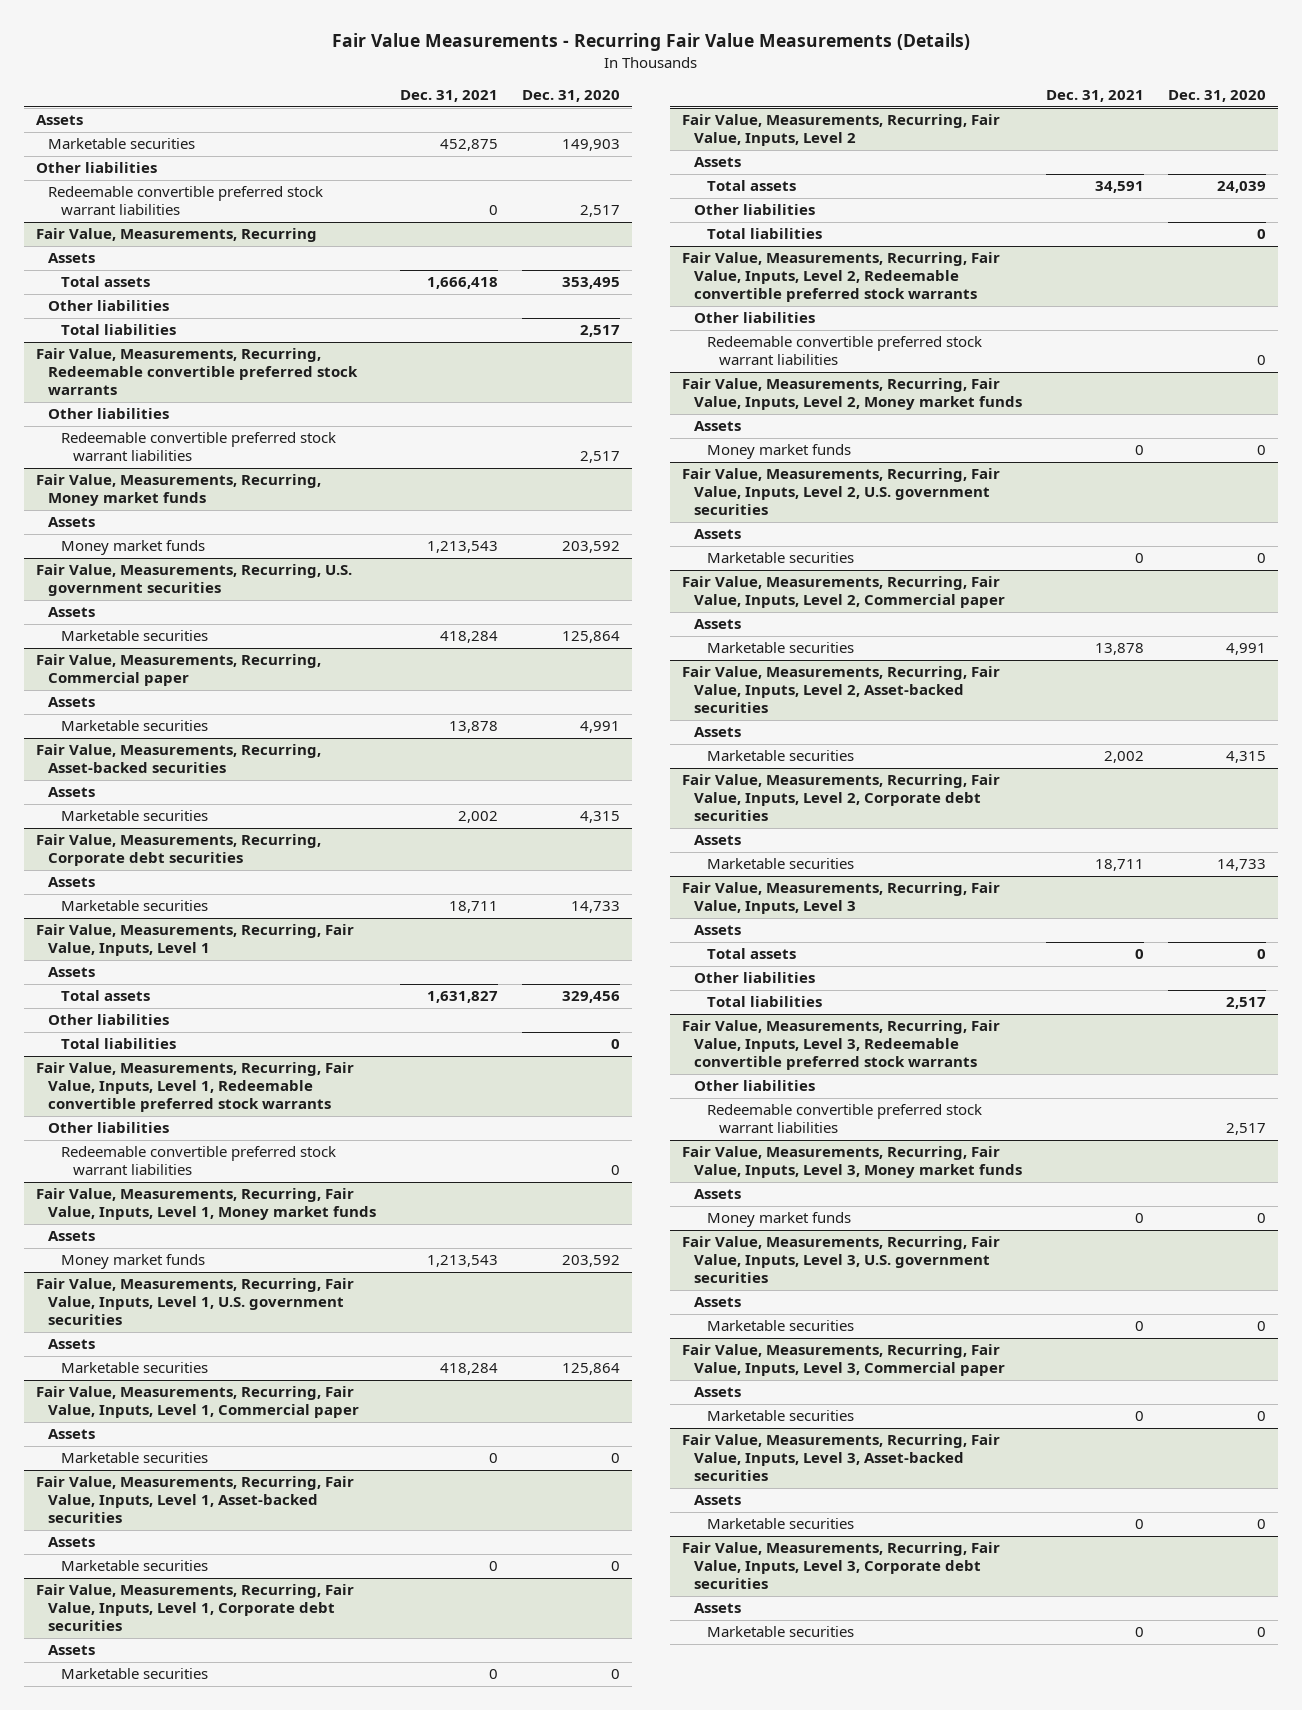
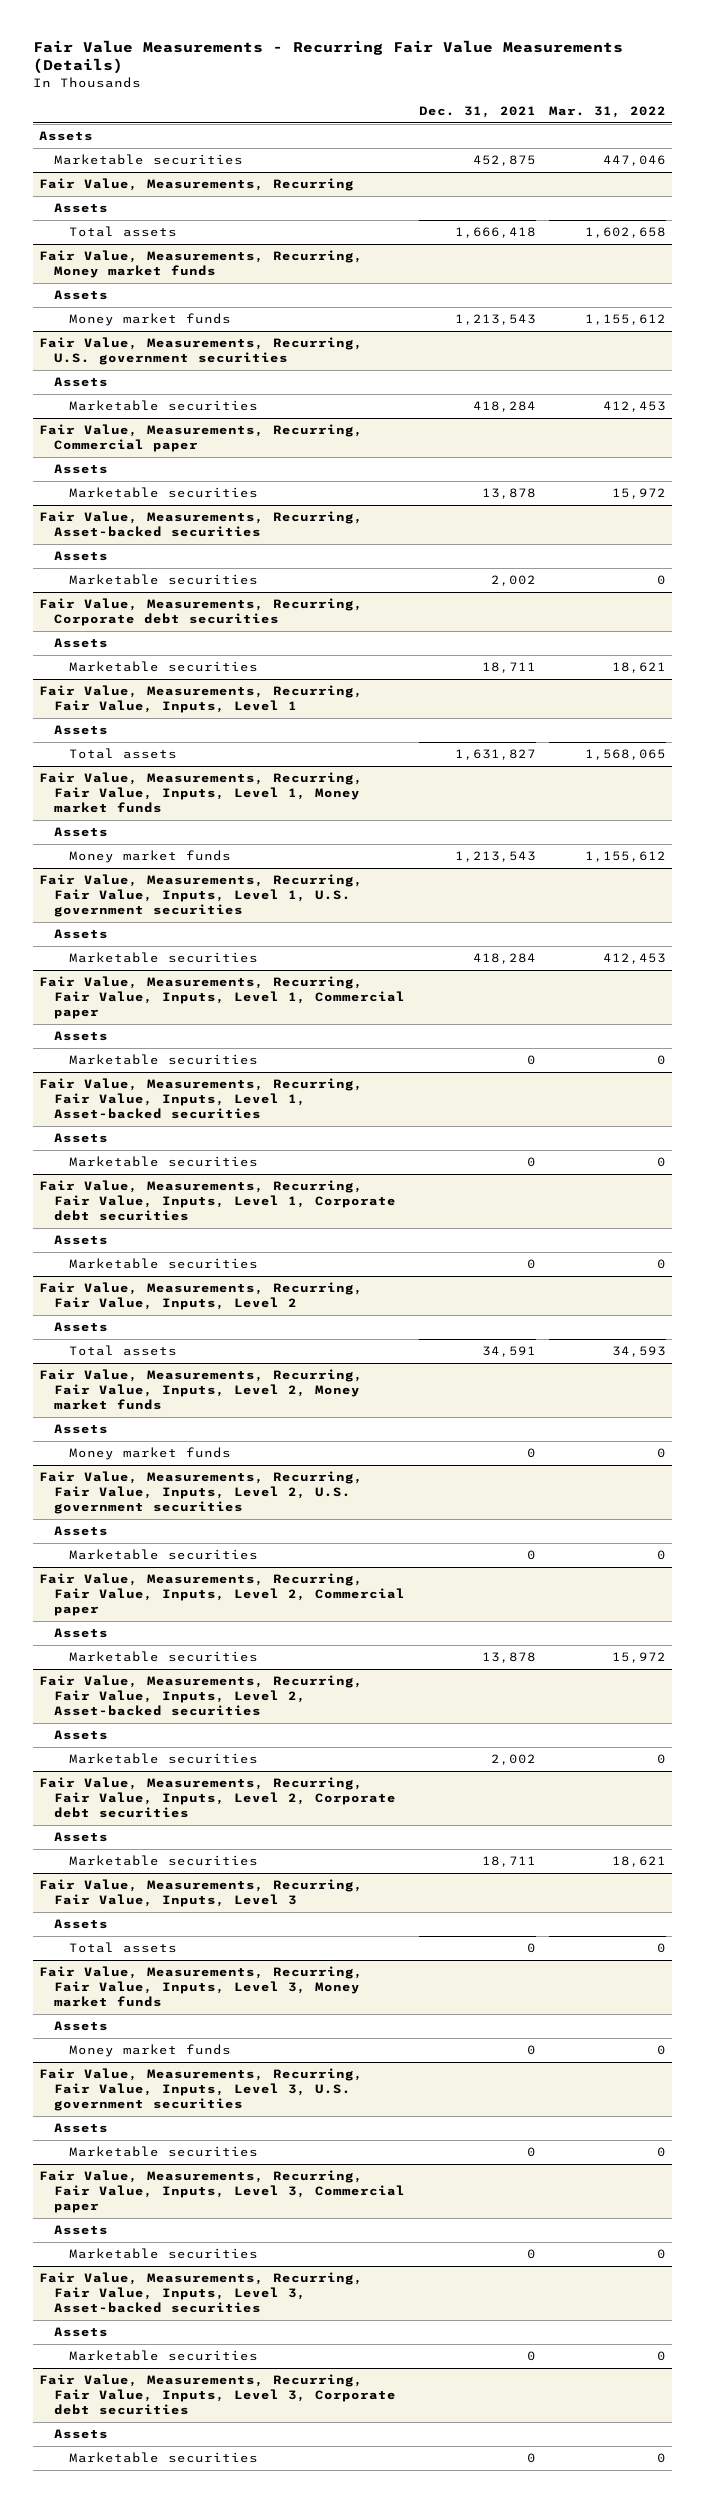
- | Dec. 31, 2021 | Dec. 31, 2020
+ | Dec. 31, 2021 | Mar. 31, 2022
- Other liabilities
- Redeemable convertible preferred stock warrant liabilities | 0 | 2,517
@ Fair Value, Measurements, Recurring
- Other liabilities
- Total liabilities | | 2,517
- Fair Value, Measurements, Recurring, Redeemable convertible preferred stock warrants
- Other liabilities
- Redeemable convertible preferred stock warrant liabilities | | 2,517
@ Fair Value, Measurements, Recurring, Fair Value, Inputs, Level 1
- Other liabilities
- Total liabilities | | 0
- Fair Value, Measurements, Recurring, Fair Value, Inputs, Level 1, Redeemable convertible preferred stock warrants
- Other liabilities
- Redeemable convertible preferred stock warrant liabilities | | 0
@ Fair Value, Measurements, Recurring, Fair Value, Inputs, Level 2
- Other liabilities
- Total liabilities | | 0
- Fair Value, Measurements, Recurring, Fair Value, Inputs, Level 2, Redeemable convertible preferred stock warrants
- Other liabilities
- Redeemable convertible preferred stock warrant liabilities | | 0
@ Fair Value, Measurements, Recurring, Fair Value, Inputs, Level 3
- Other liabilities
- Total liabilities | | 2,517
- Fair Value, Measurements, Recurring, Fair Value, Inputs, Level 3, Redeemable convertible preferred stock warrants
- Other liabilities
- Redeemable convertible preferred stock warrant liabilities | | 2,517

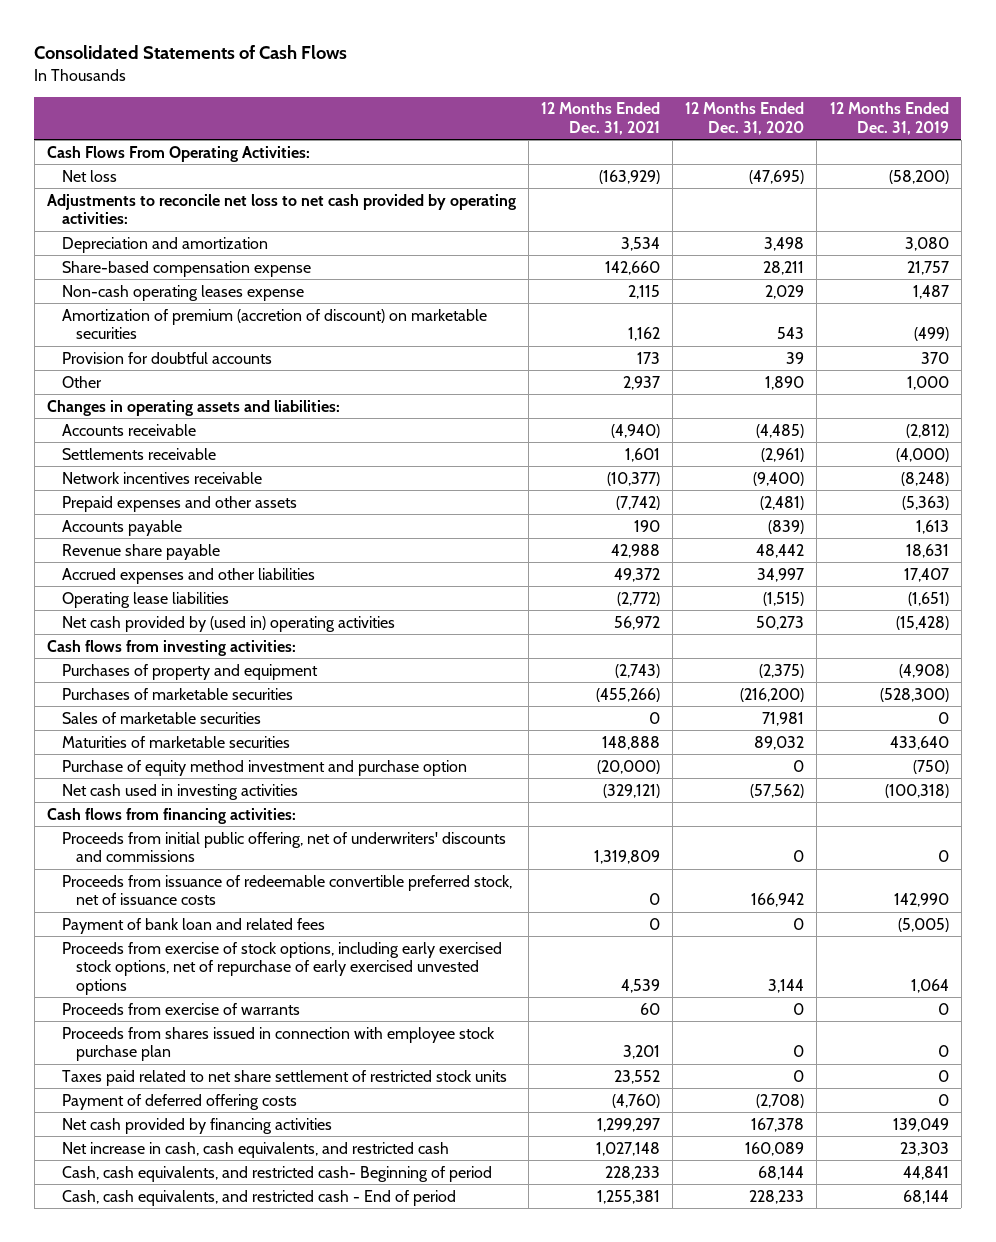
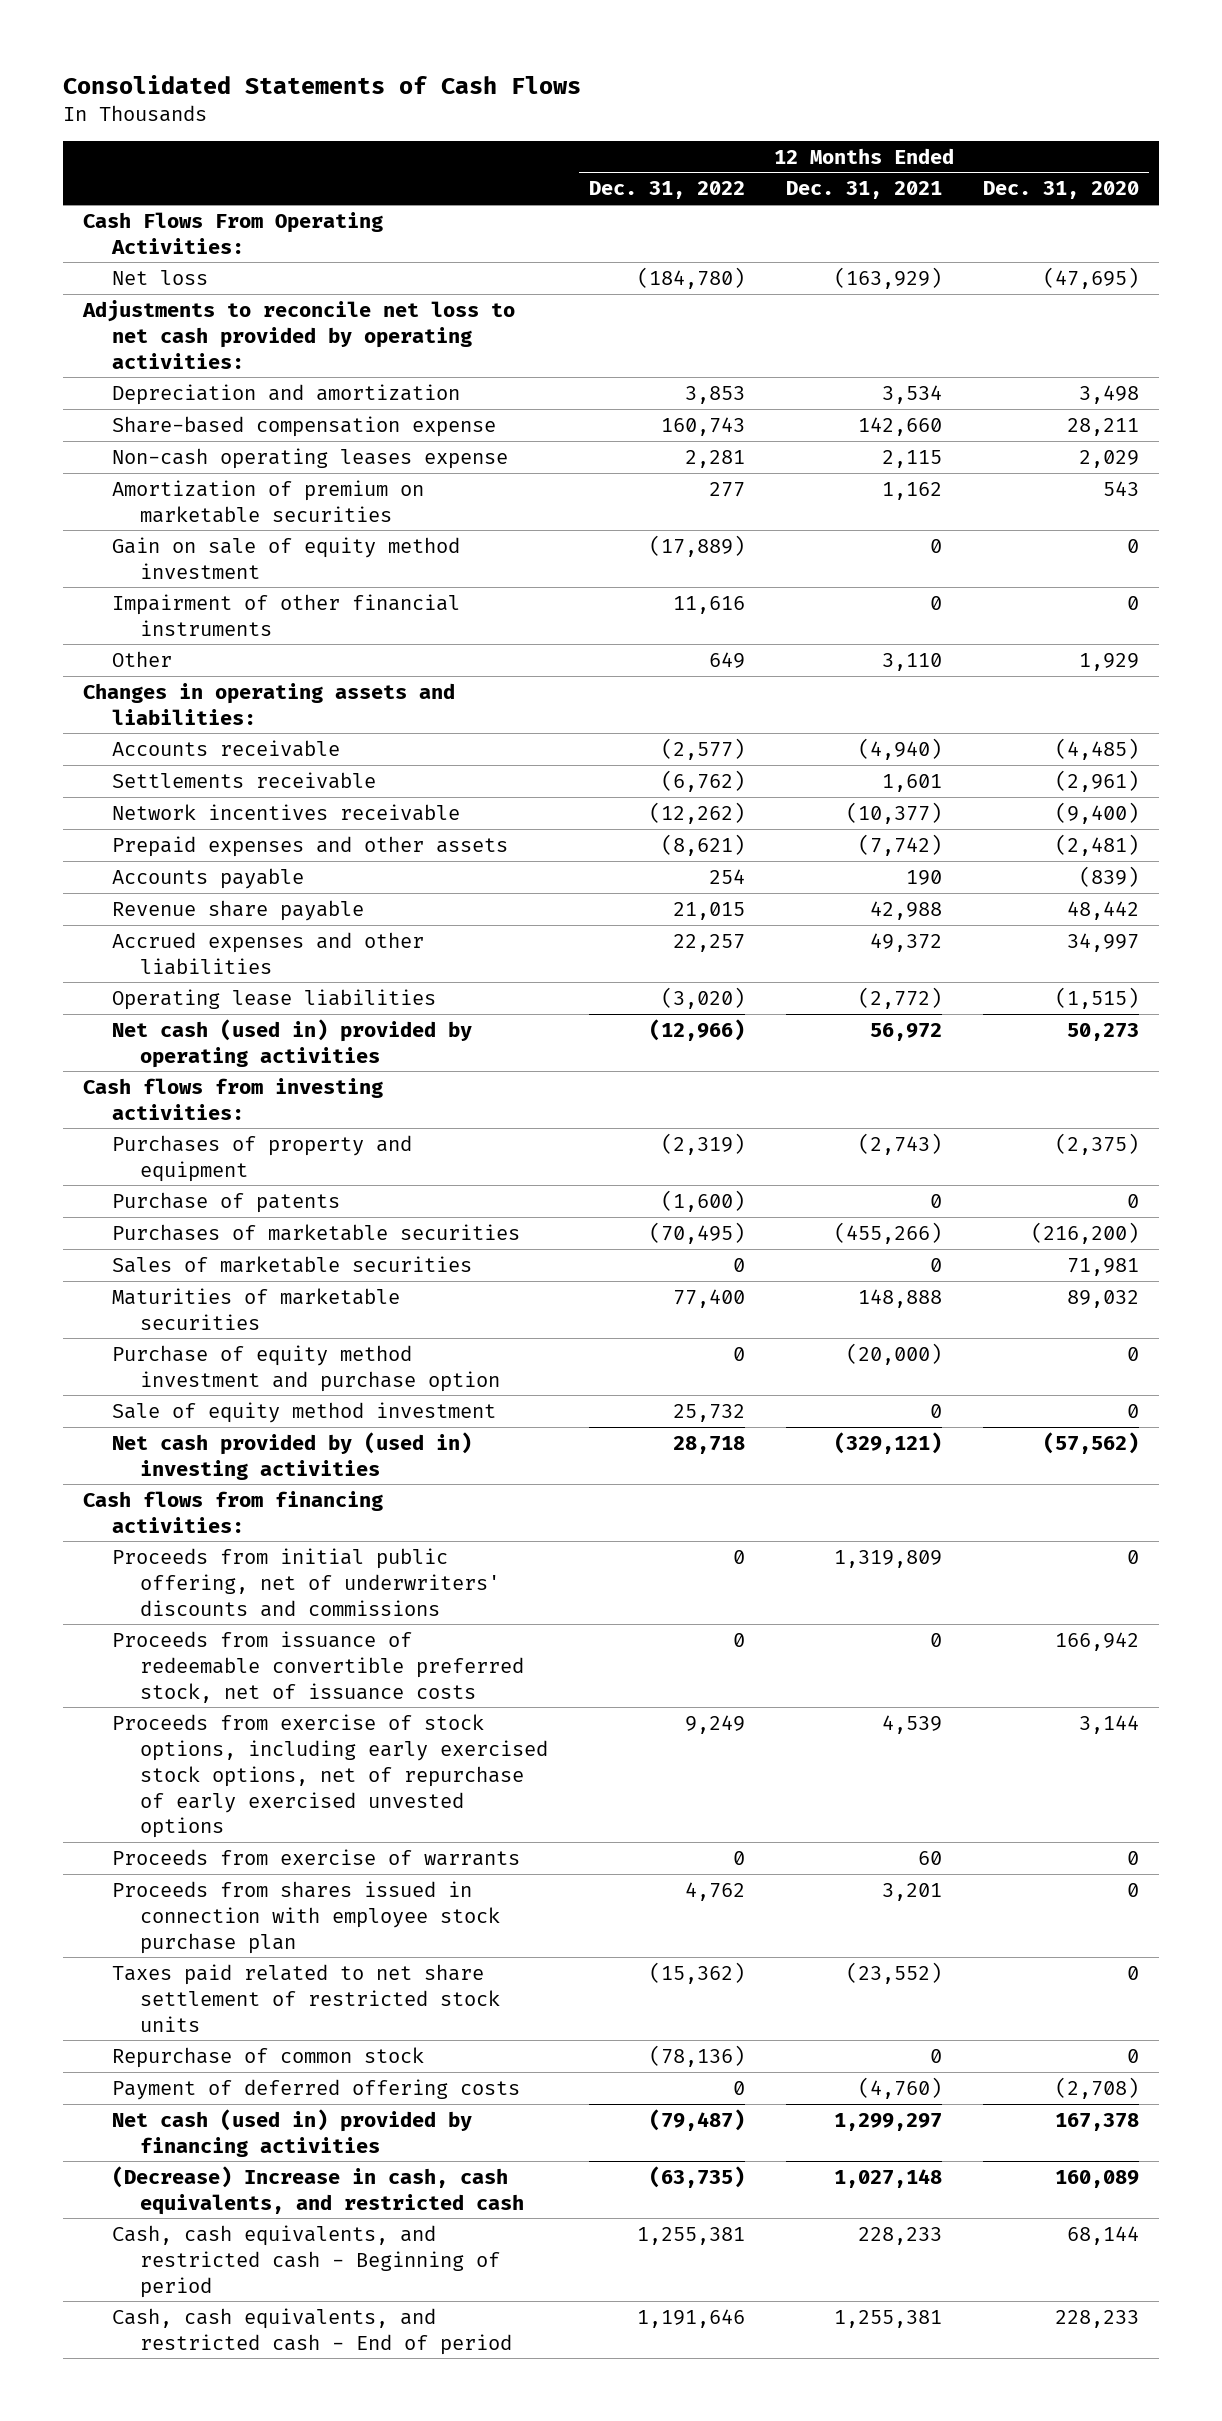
- | 12 Months Ended Dec. 31, 2021 | 12 Months Ended Dec. 31, 2020 | 12 Months Ended Dec. 31, 2019
+ | 12 Months Ended Dec. 31, 2022 | 12 Months Ended Dec. 31, 2021 | 12 Months Ended Dec. 31, 2020
- Amortization of premium (accretion of discount) on marketable securities | 1,162 | 543 | (499)
- Provision for doubtful accounts | 173 | 39 | 370
- Other | 2,937 | 1,890 | 1,000
+ Amortization of premium on marketable securities | 277 | 1,162 | 543
+ Gain on sale of equity method investment | (17,889) | 0 | 0
+ Impairment of other financial instruments | 11,616 | 0 | 0
+ Other | 649 | 3,110 | 1,929
- Net cash provided by (used in) operating activities | 56,972 | 50,273 | (15,428)
+ Net cash (used in) provided by operating activities | (12,966) | 56,972 | 50,273
+ Purchase of patents | (1,600) | 0 | 0
- Net cash used in investing activities | (329,121) | (57,562) | (100,318)
+ Sale of equity method investment | 25,732 | 0 | 0
+ Net cash provided by (used in) investing activities | 28,718 | (329,121) | (57,562)
- Payment of bank loan and related fees | 0 | 0 | (5,005)
- Taxes paid related to net share settlement of restricted stock units | 23,552 | 0 | 0
+ Taxes paid related to net share settlement of restricted stock units | (15,362) | (23,552) | 0
+ Repurchase of common stock | (78,136) | 0 | 0
- Net cash provided by financing activities | 1,299,297 | 167,378 | 139,049
- Net increase in cash, cash equivalents, and restricted cash | 1,027,148 | 160,089 | 23,303
- Cash, cash equivalents, and restricted cash- Beginning of period | 228,233 | 68,144 | 44,841
+ Net cash (used in) provided by financing activities | (79,487) | 1,299,297 | 167,378
+ (Decrease) Increase in cash, cash equivalents, and restricted cash | (63,735) | 1,027,148 | 160,089
+ Cash, cash equivalents, and restricted cash - Beginning of period | 1,255,381 | 228,233 | 68,144

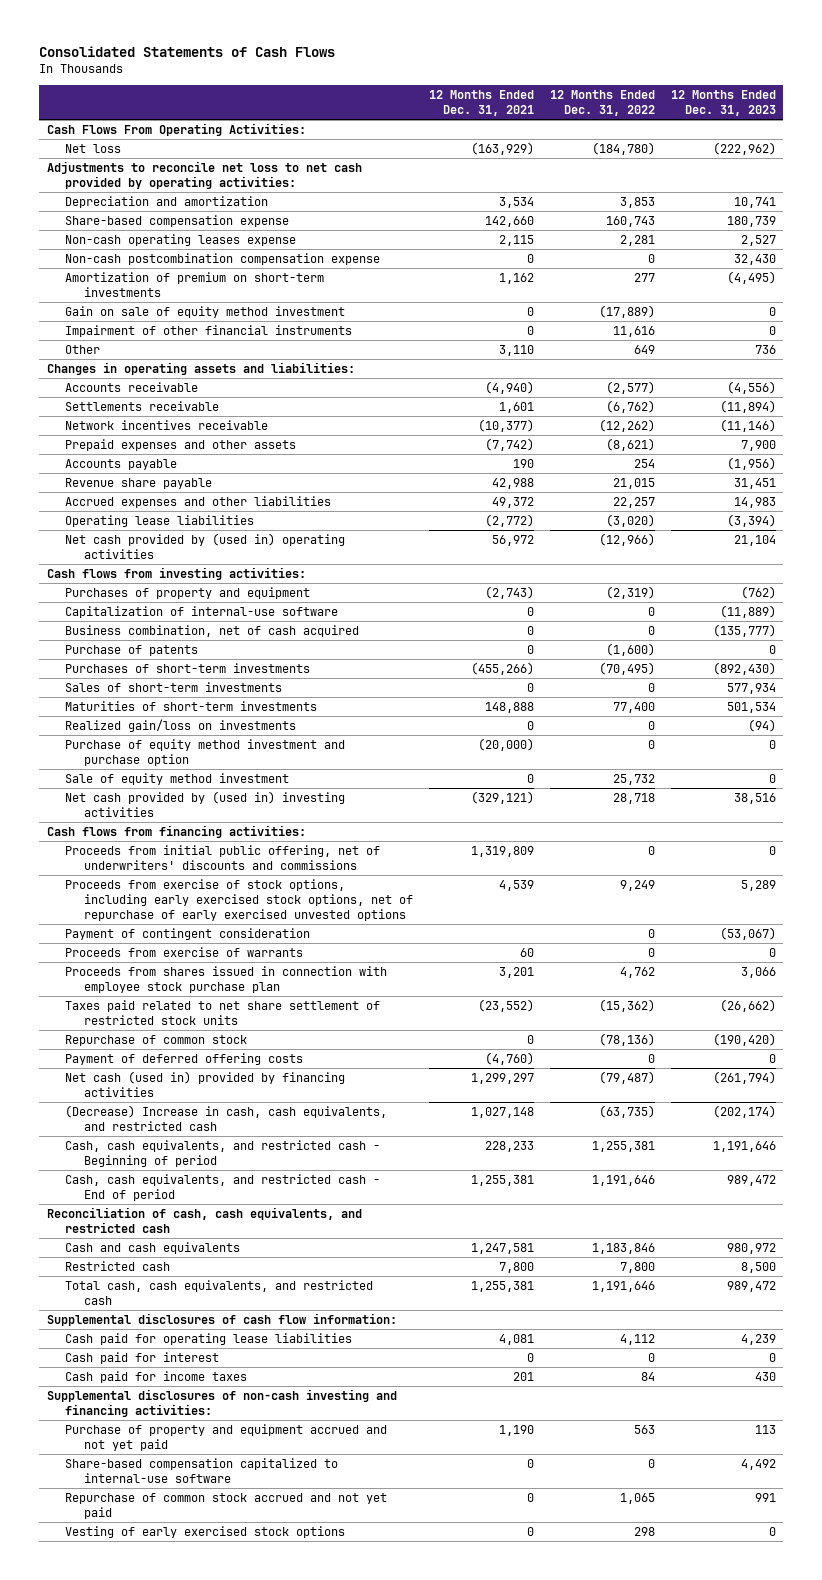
- | 12 Months Ended Dec. 31, 2022 | 12 Months Ended Dec. 31, 2021 | 12 Months Ended Dec. 31, 2020
+ | 12 Months Ended Dec. 31, 2021 | 12 Months Ended Dec. 31, 2022 | 12 Months Ended Dec. 31, 2023
- Amortization of premium on marketable securities | 277 | 1,162 | 543
+ Non-cash postcombination compensation expense | 0 | 0 | 32,430
+ Amortization of premium on short-term investments | 1,162 | 277 | (4,495)
- Net cash (used in) provided by operating activities | (12,966) | 56,972 | 50,273
+ Net cash provided by (used in) operating activities | 56,972 | (12,966) | 21,104
+ Capitalization of internal-use software | 0 | 0 | (11,889)
+ Business combination, net of cash acquired | 0 | 0 | (135,777)
- Purchases of marketable securities | (70,495) | (455,266) | (216,200)
- Sales of marketable securities | 0 | 0 | 71,981
- Maturities of marketable securities | 77,400 | 148,888 | 89,032
+ Purchases of short-term investments | (455,266) | (70,495) | (892,430)
+ Sales of short-term investments | 0 | 0 | 577,934
+ Maturities of short-term investments | 148,888 | 77,400 | 501,534
+ Realized gain/loss on investments | 0 | 0 | (94)
- Proceeds from issuance of redeemable convertible preferred stock, net of issuance costs | 0 | 0 | 166,942
+ Payment of contingent consideration | | 0 | (53,067)
+ Reconciliation of cash, cash equivalents, and restricted cash
+ Cash and cash equivalents | 1,247,581 | 1,183,846 | 980,972
+ Restricted cash | 7,800 | 7,800 | 8,500
+ Total cash, cash equivalents, and restricted cash | 1,255,381 | 1,191,646 | 989,472
+ Supplemental disclosures of cash flow information:
+ Cash paid for operating lease liabilities | 4,081 | 4,112 | 4,239
+ Cash paid for interest | 0 | 0 | 0
+ Cash paid for income taxes | 201 | 84 | 430
+ Supplemental disclosures of non-cash investing and financing activities:
+ Purchase of property and equipment accrued and not yet paid | 1,190 | 563 | 113
+ Share-based compensation capitalized to internal-use software | 0 | 0 | 4,492
+ Repurchase of common stock accrued and not yet paid | 0 | 1,065 | 991
+ Vesting of early exercised stock options | 0 | 298 | 0

